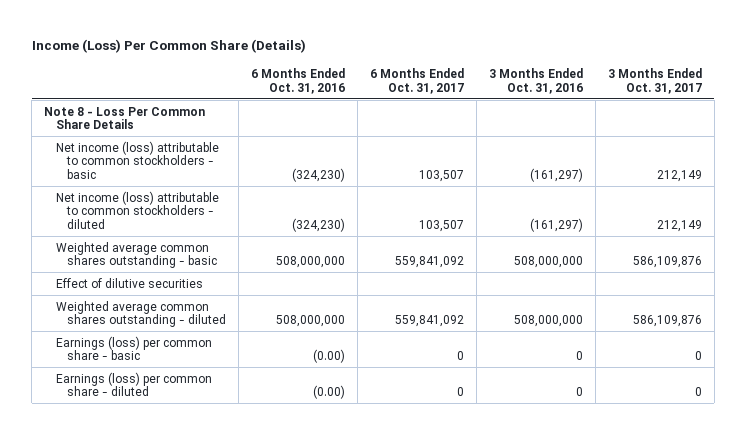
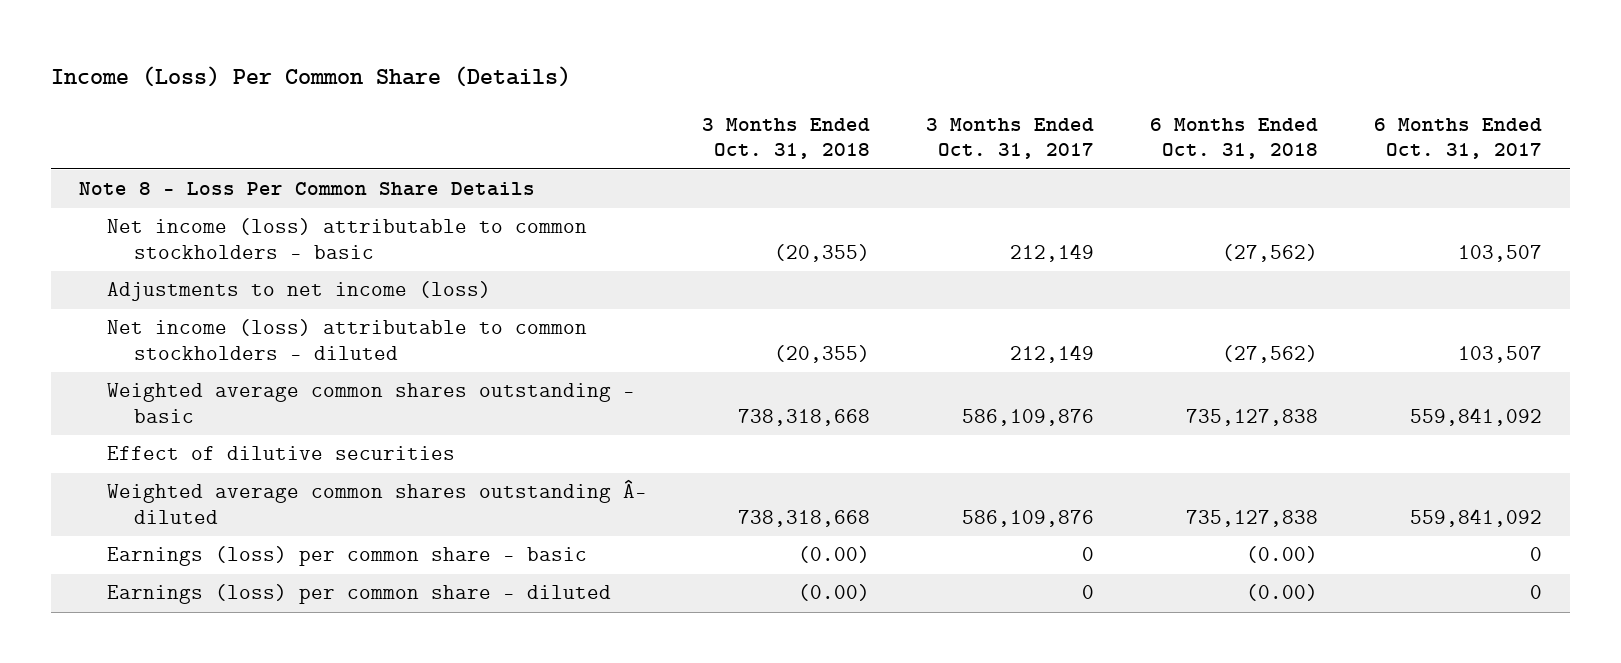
- | 6 Months Ended Oct. 31, 2016 | 6 Months Ended Oct. 31, 2017 | 3 Months Ended Oct. 31, 2016 | 3 Months Ended Oct. 31, 2017
+ | 3 Months Ended Oct. 31, 2018 | 3 Months Ended Oct. 31, 2017 | 6 Months Ended Oct. 31, 2018 | 6 Months Ended Oct. 31, 2017
+ Adjustments to net income (loss)
- Weighted average common shares outstanding - diluted | 508,000,000 | 559,841,092 | 508,000,000 | 586,109,876
+ Weighted average common shares outstanding Â- diluted | 738,318,668 | 586,109,876 | 735,127,838 | 559,841,092

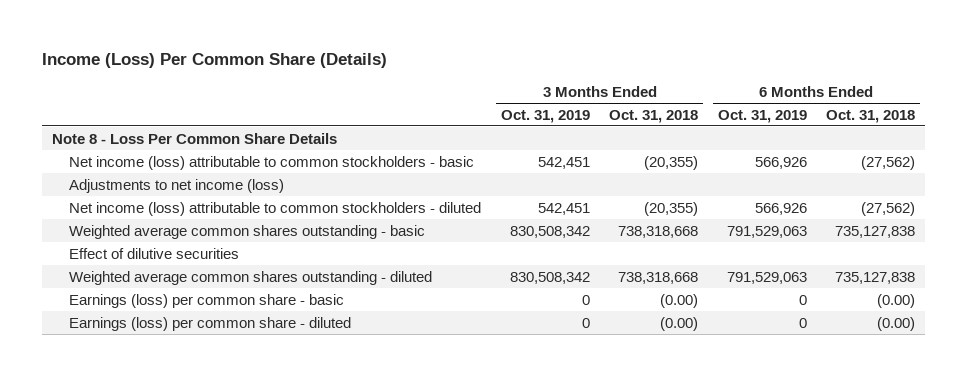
- | 3 Months Ended Oct. 31, 2018 | 3 Months Ended Oct. 31, 2017 | 6 Months Ended Oct. 31, 2018 | 6 Months Ended Oct. 31, 2017
+ | 3 Months Ended Oct. 31, 2019 | 3 Months Ended Oct. 31, 2018 | 6 Months Ended Oct. 31, 2019 | 6 Months Ended Oct. 31, 2018
- Weighted average common shares outstanding Â- diluted | 738,318,668 | 586,109,876 | 735,127,838 | 559,841,092
+ Weighted average common shares outstanding - diluted | 830,508,342 | 738,318,668 | 791,529,063 | 735,127,838

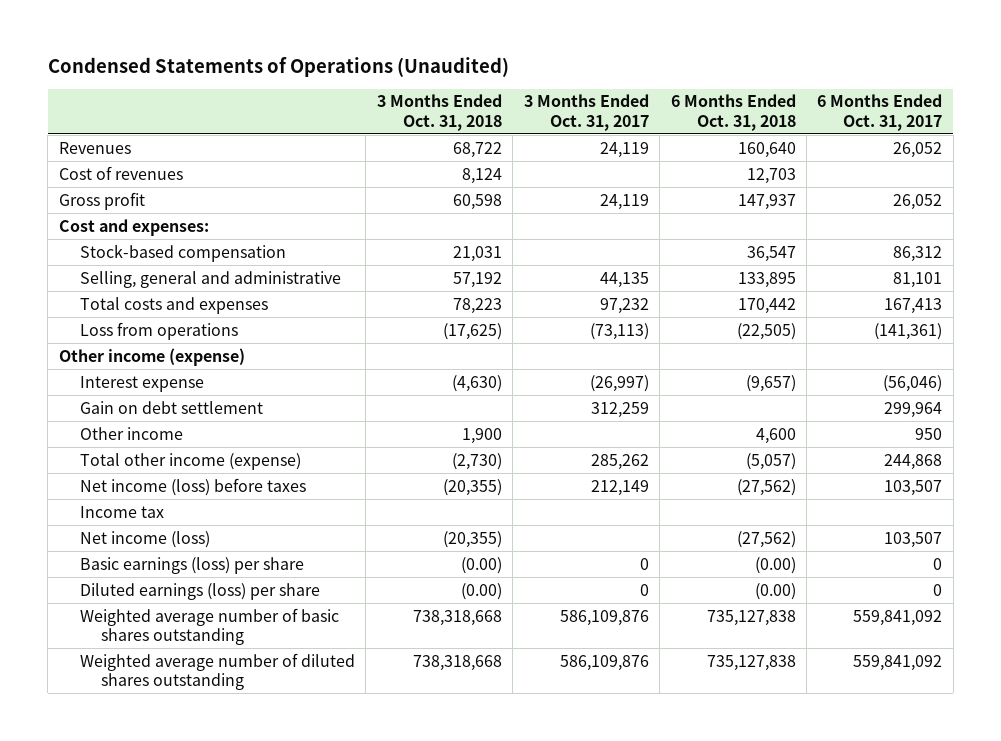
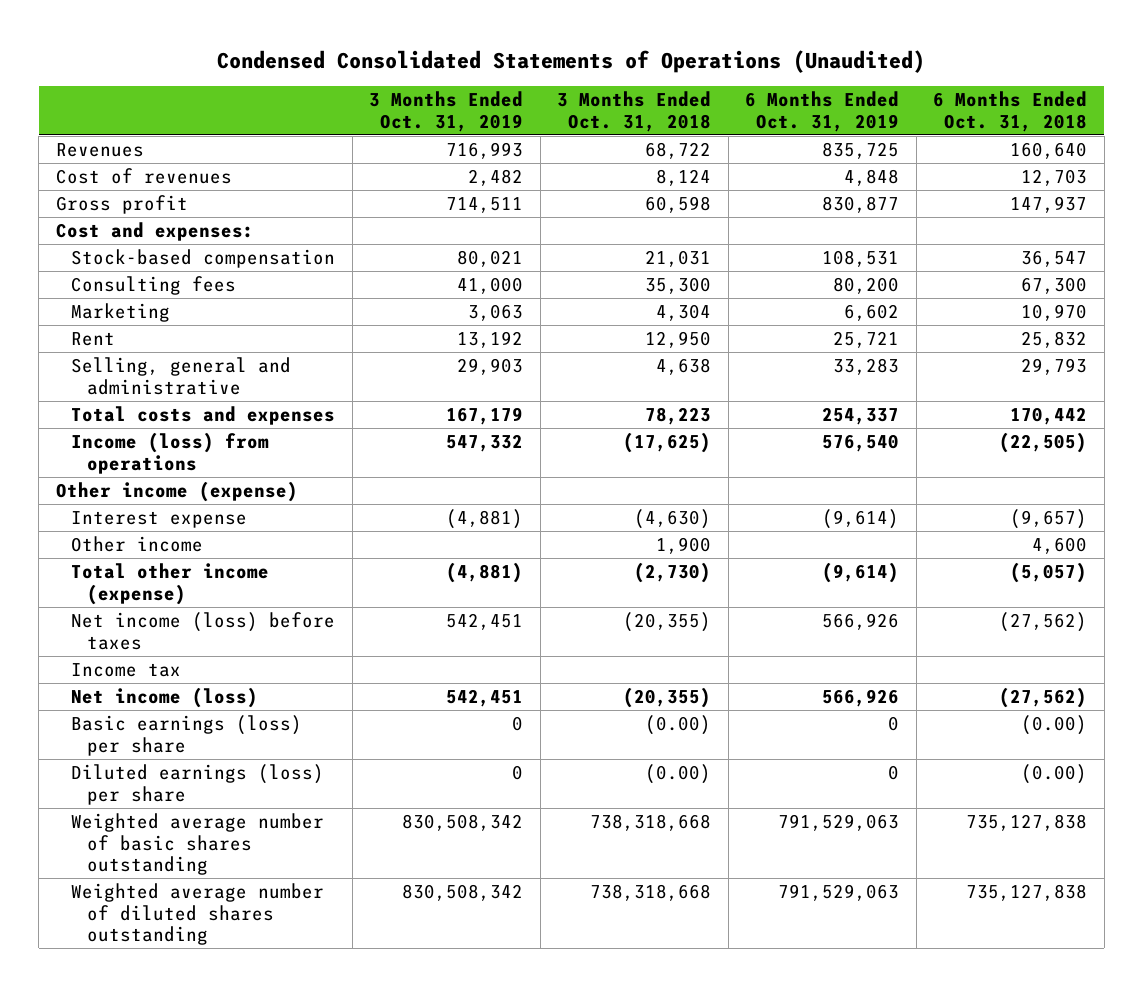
- Condensed Statements of Operations (Unaudited)
+ Condensed Consolidated Statements of Operations (Unaudited)
- | 3 Months Ended Oct. 31, 2018 | 3 Months Ended Oct. 31, 2017 | 6 Months Ended Oct. 31, 2018 | 6 Months Ended Oct. 31, 2017
+ | 3 Months Ended Oct. 31, 2019 | 3 Months Ended Oct. 31, 2018 | 6 Months Ended Oct. 31, 2019 | 6 Months Ended Oct. 31, 2018
- Selling, general and administrative | 57,192 | 44,135 | 133,895 | 81,101
+ Consulting fees | 41,000 | 35,300 | 80,200 | 67,300
+ Marketing | 3,063 | 4,304 | 6,602 | 10,970
+ Rent | 13,192 | 12,950 | 25,721 | 25,832
+ Selling, general and administrative | 29,903 | 4,638 | 33,283 | 29,793
- Loss from operations | (17,625) | (73,113) | (22,505) | (141,361)
+ Income (loss) from operations | 547,332 | (17,625) | 576,540 | (22,505)
- Gain on debt settlement | | 312,259 | | 299,964

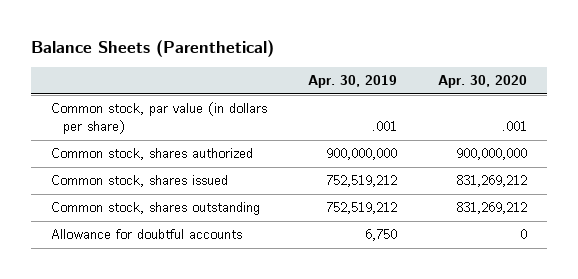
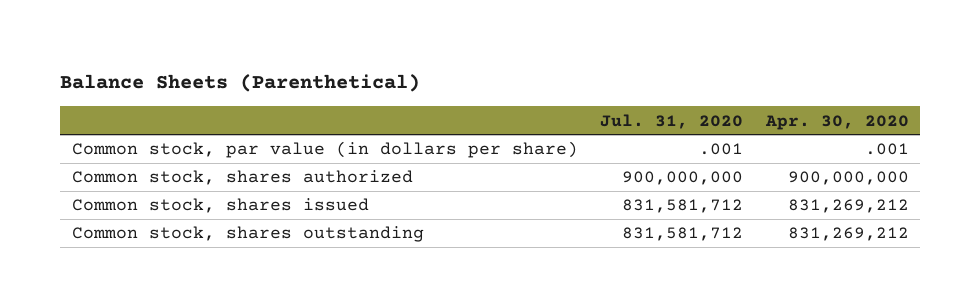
- | Apr. 30, 2019 | Apr. 30, 2020
+ | Jul. 31, 2020 | Apr. 30, 2020
- Allowance for doubtful accounts | 6,750 | 0

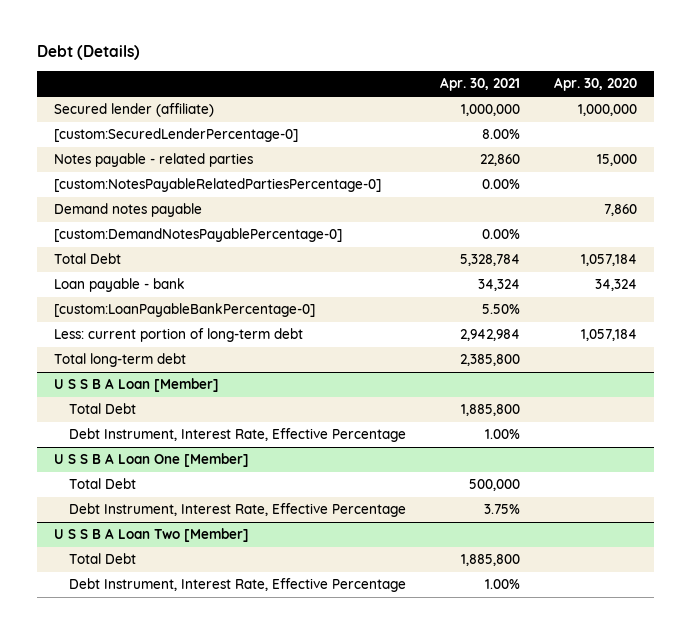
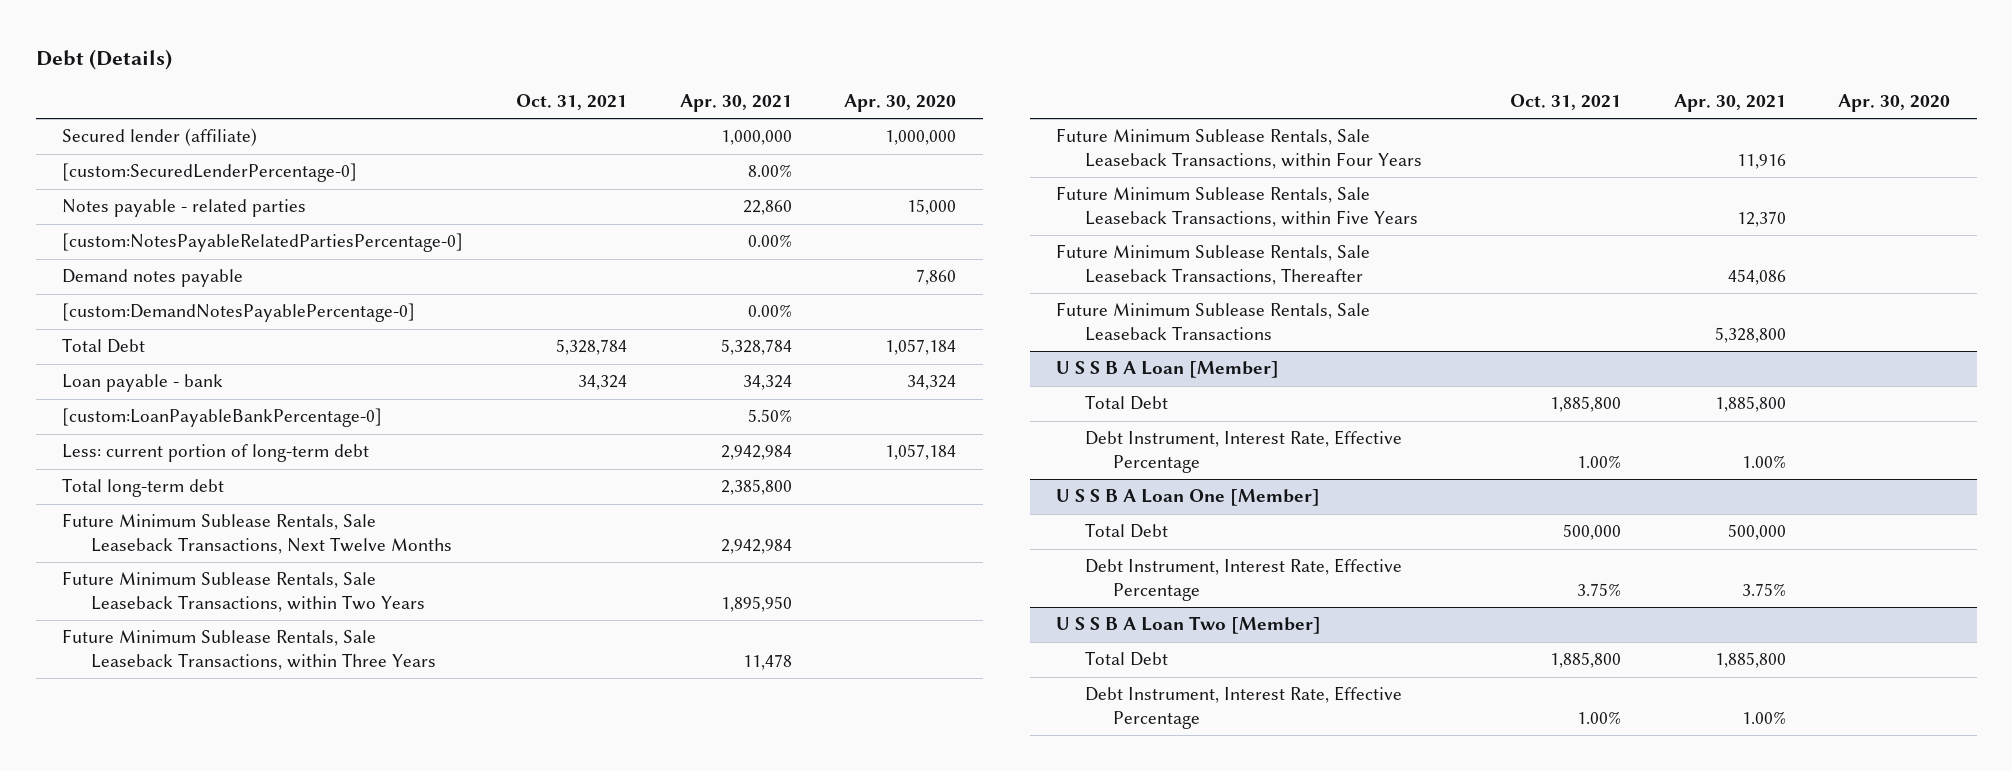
- | Apr. 30, 2021 | Apr. 30, 2020
+ | Oct. 31, 2021 | Apr. 30, 2021 | Apr. 30, 2020
+ Future Minimum Sublease Rentals, Sale Leaseback Transactions, Next Twelve Months | | 2,942,984 |
+ Future Minimum Sublease Rentals, Sale Leaseback Transactions, within Two Years | | 1,895,950 |
+ Future Minimum Sublease Rentals, Sale Leaseback Transactions, within Three Years | | 11,478 |
+ Future Minimum Sublease Rentals, Sale Leaseback Transactions, within Four Years | | 11,916 |
+ Future Minimum Sublease Rentals, Sale Leaseback Transactions, within Five Years | | 12,370 |
+ Future Minimum Sublease Rentals, Sale Leaseback Transactions, Thereafter | | 454,086 |
+ Future Minimum Sublease Rentals, Sale Leaseback Transactions | | 5,328,800 |

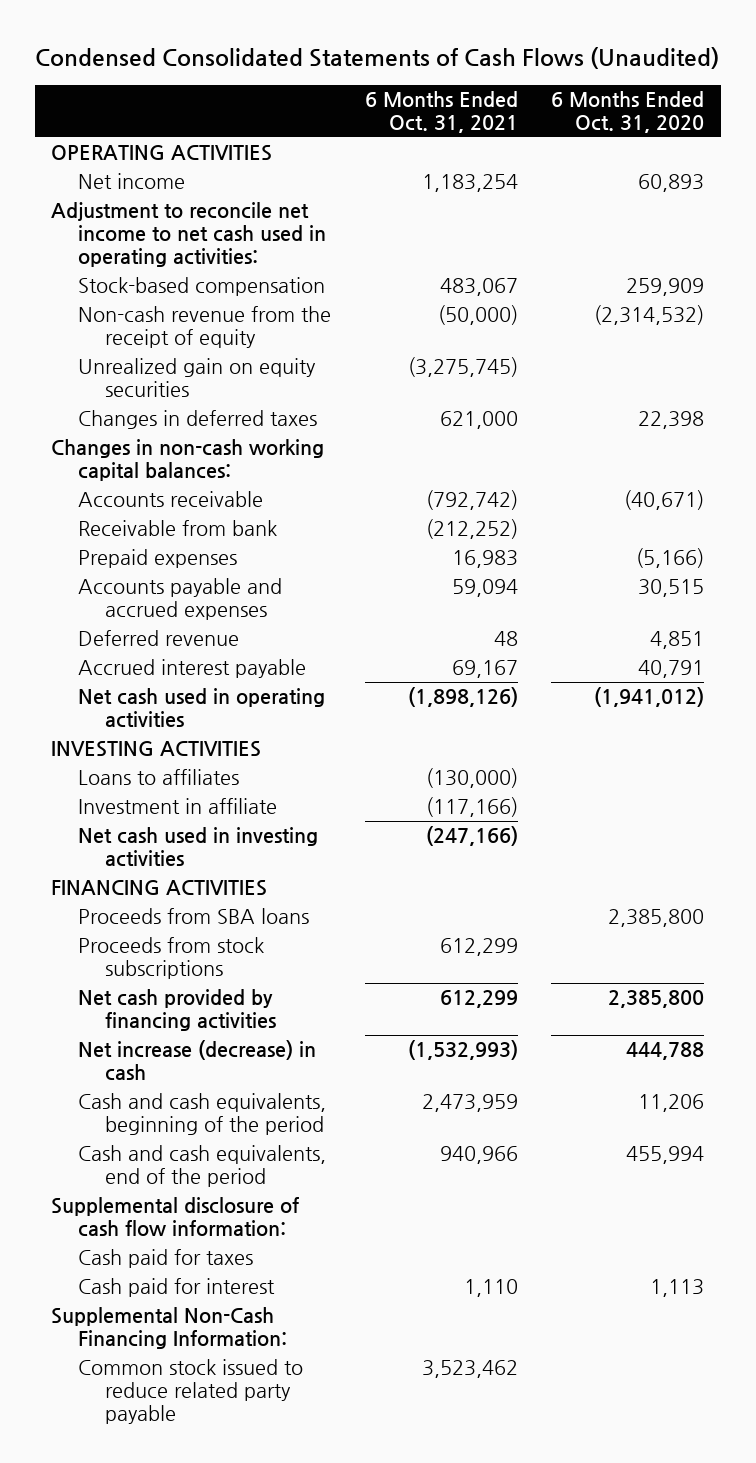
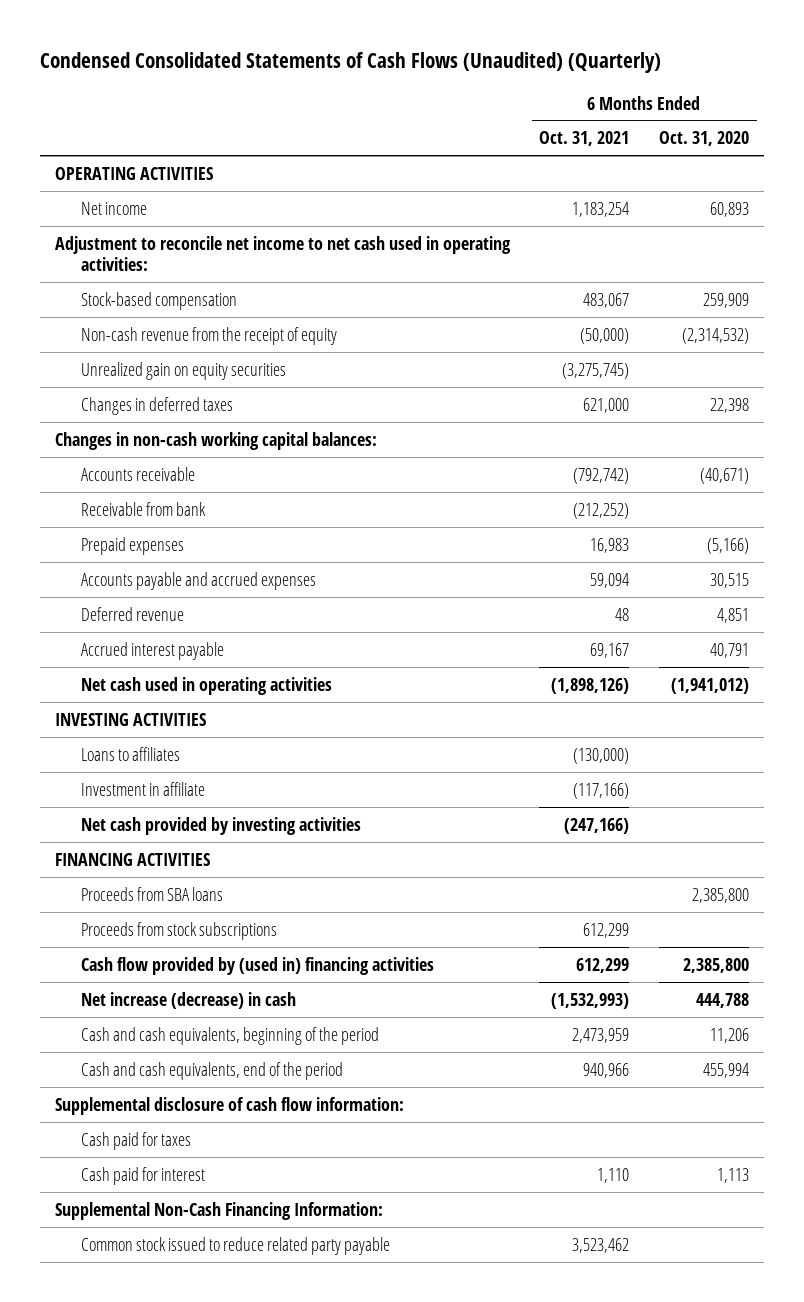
- Condensed Consolidated Statements of Cash Flows (Unaudited)
+ Condensed Consolidated Statements of Cash Flows (Unaudited) (Quarterly)
- Net cash used in investing activities | (247,166) |
+ Net cash provided by investing activities | (247,166) |
- Net cash provided by financing activities | 612,299 | 2,385,800
+ Cash flow provided by (used in) financing activities | 612,299 | 2,385,800

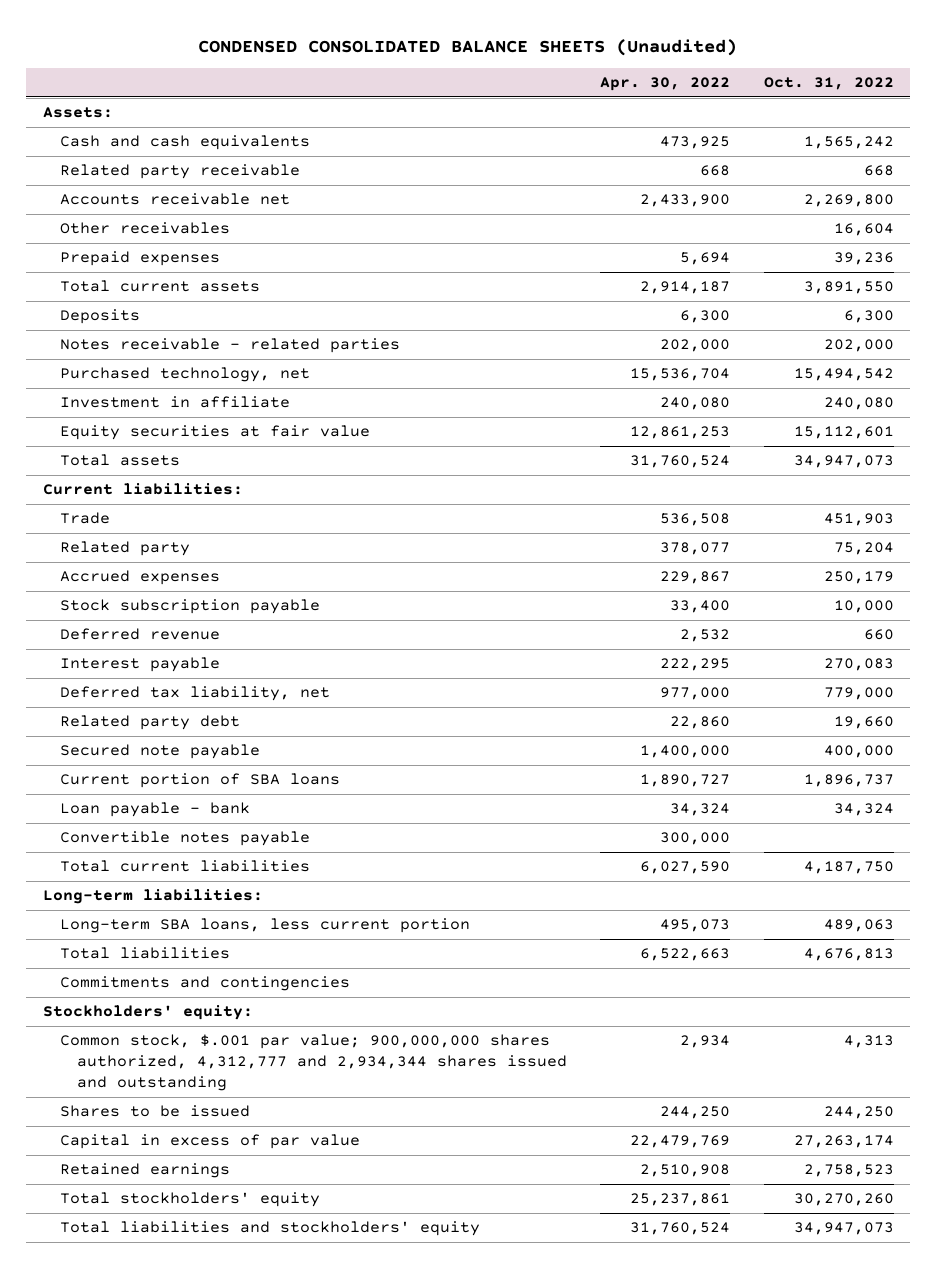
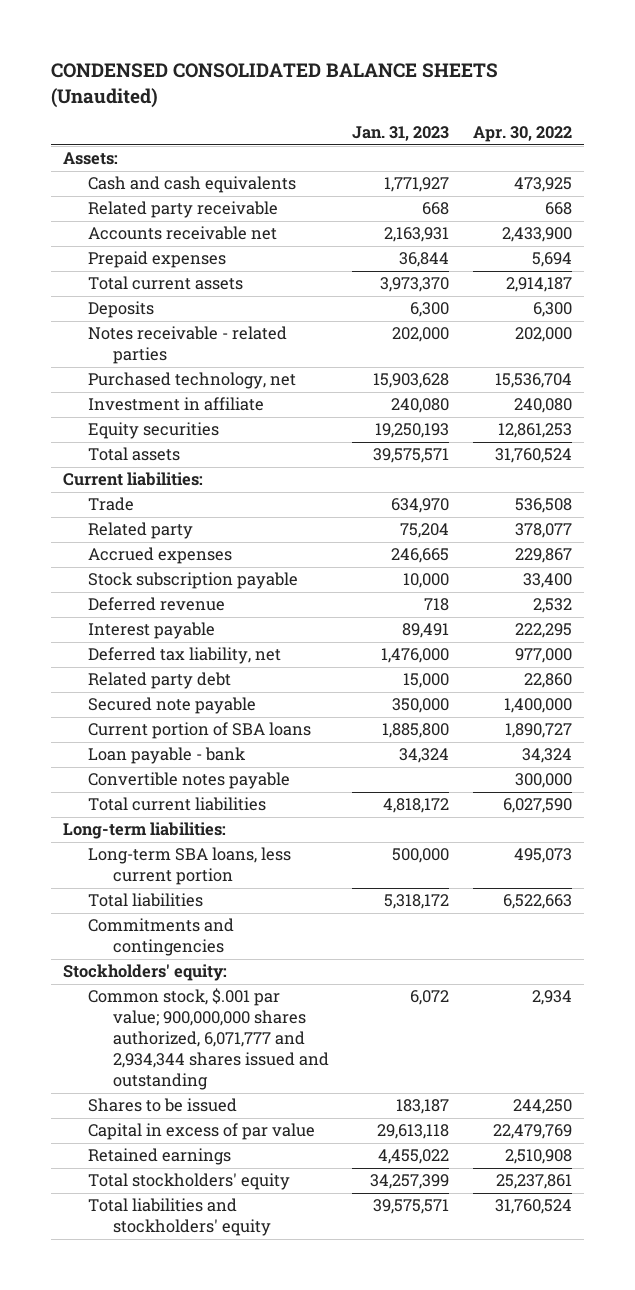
- | Apr. 30, 2022 | Oct. 31, 2022
+ | Jan. 31, 2023 | Apr. 30, 2022
- Other receivables | | 16,604
- Equity securities at fair value | 12,861,253 | 15,112,601
+ Equity securities | 19,250,193 | 12,861,253
- Common stock, $.001 par value; 900,000,000 shares authorized, 4,312,777 and 2,934,344 shares issued and outstanding | 2,934 | 4,313
+ Common stock, $.001 par value; 900,000,000 shares authorized, 6,071,777 and 2,934,344 shares issued and outstanding | 6,072 | 2,934

